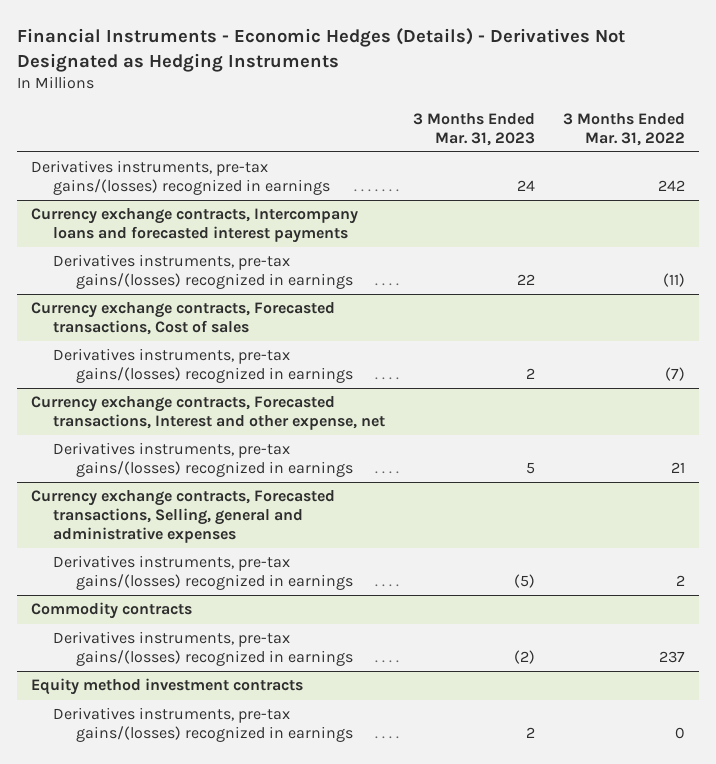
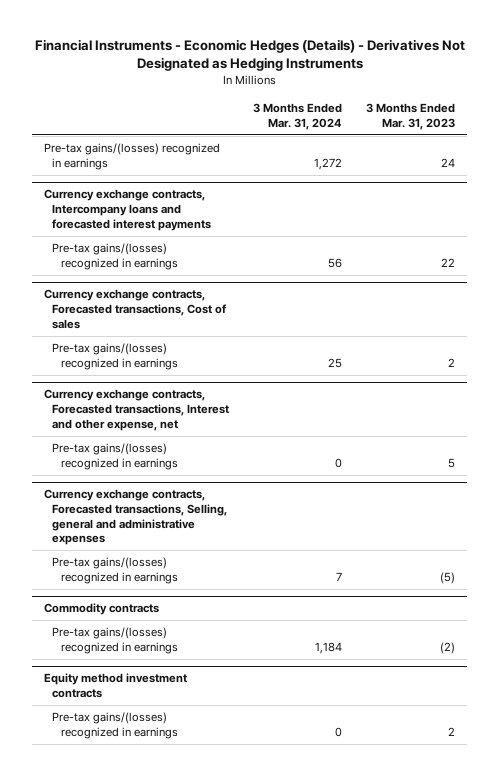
- | 3 Months Ended Mar. 31, 2023 | 3 Months Ended Mar. 31, 2022
+ | 3 Months Ended Mar. 31, 2024 | 3 Months Ended Mar. 31, 2023
- Derivatives instruments, pre-tax gains/(losses) recognized in earnings | 24 | 242
+ Pre-tax gains/(losses) recognized in earnings | 1,272 | 24
@ Currency exchange contracts, Intercompany loans and forecasted interest payments
- Derivatives instruments, pre-tax gains/(losses) recognized in earnings | 22 | (11)
+ Pre-tax gains/(losses) recognized in earnings | 56 | 22
@ Currency exchange contracts, Forecasted transactions, Cost of sales
- Derivatives instruments, pre-tax gains/(losses) recognized in earnings | 2 | (7)
+ Pre-tax gains/(losses) recognized in earnings | 25 | 2
@ Currency exchange contracts, Forecasted transactions, Interest and other expense, net
- Derivatives instruments, pre-tax gains/(losses) recognized in earnings | 5 | 21
+ Pre-tax gains/(losses) recognized in earnings | 0 | 5
@ Currency exchange contracts, Forecasted transactions, Selling, general and administrative expenses
- Derivatives instruments, pre-tax gains/(losses) recognized in earnings | (5) | 2
+ Pre-tax gains/(losses) recognized in earnings | 7 | (5)
@ Commodity contracts
- Derivatives instruments, pre-tax gains/(losses) recognized in earnings | (2) | 237
+ Pre-tax gains/(losses) recognized in earnings | 1,184 | (2)
@ Equity method investment contracts
- Derivatives instruments, pre-tax gains/(losses) recognized in earnings | 2 | 0
+ Pre-tax gains/(losses) recognized in earnings | 0 | 2

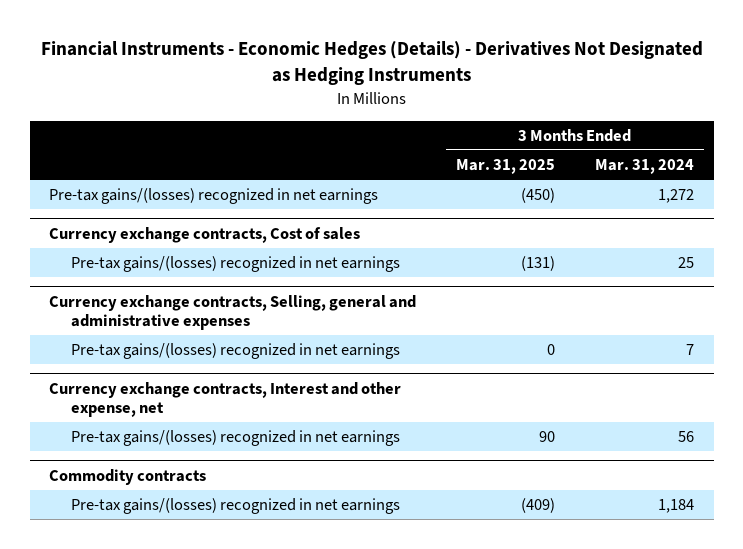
- | 3 Months Ended Mar. 31, 2024 | 3 Months Ended Mar. 31, 2023
+ | 3 Months Ended Mar. 31, 2025 | 3 Months Ended Mar. 31, 2024
- Pre-tax gains/(losses) recognized in earnings | 1,272 | 24
- Currency exchange contracts, Intercompany loans and forecasted interest payments
- Pre-tax gains/(losses) recognized in earnings | 56 | 22
- Currency exchange contracts, Forecasted transactions, Cost of sales
- Pre-tax gains/(losses) recognized in earnings | 25 | 2
- Currency exchange contracts, Forecasted transactions, Interest and other expense, net
- Pre-tax gains/(losses) recognized in earnings | 0 | 5
- Currency exchange contracts, Forecasted transactions, Selling, general and administrative expenses
- Pre-tax gains/(losses) recognized in earnings | 7 | (5)
+ Pre-tax gains/(losses) recognized in net earnings | (450) | 1,272
+ Currency exchange contracts, Cost of sales
+ Pre-tax gains/(losses) recognized in net earnings | (131) | 25
+ Currency exchange contracts, Selling, general and administrative expenses
+ Pre-tax gains/(losses) recognized in net earnings | 0 | 7
+ Currency exchange contracts, Interest and other expense, net
+ Pre-tax gains/(losses) recognized in net earnings | 90 | 56
@ Commodity contracts
- Pre-tax gains/(losses) recognized in earnings | 1,184 | (2)
- Equity method investment contracts
- Pre-tax gains/(losses) recognized in earnings | 0 | 2
@ Commodity contracts
+ Pre-tax gains/(losses) recognized in net earnings | (409) | 1,184

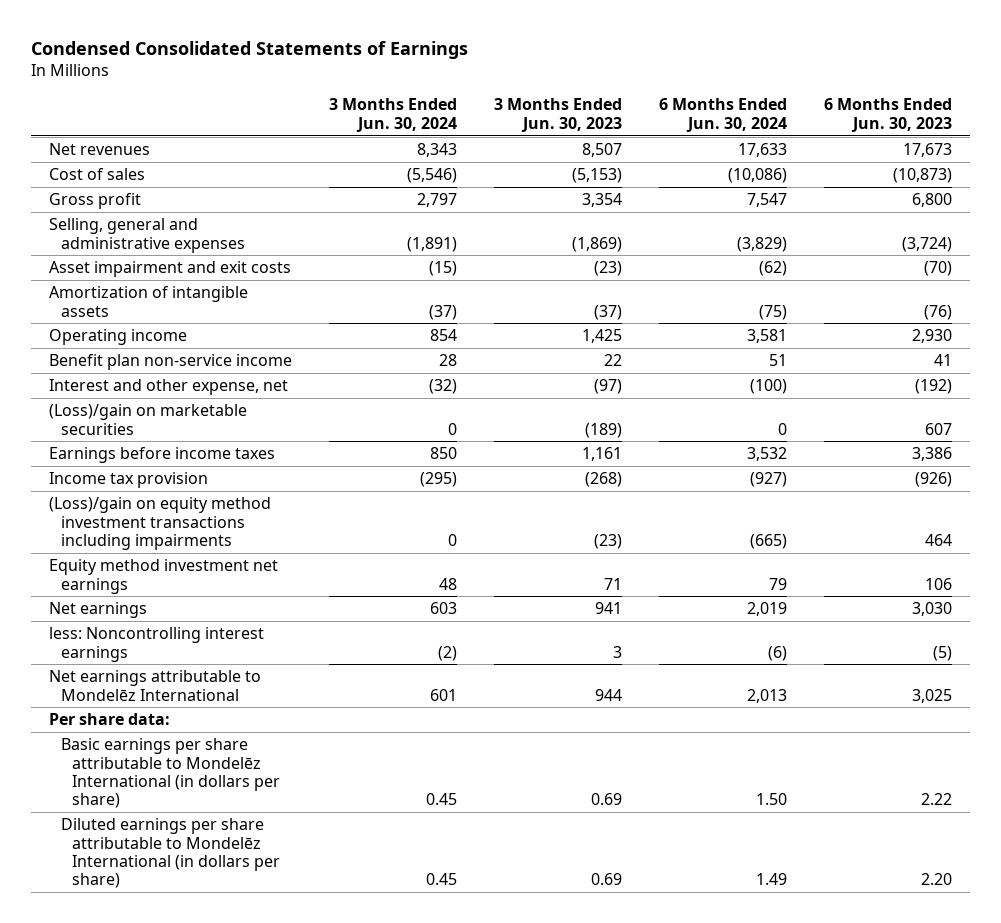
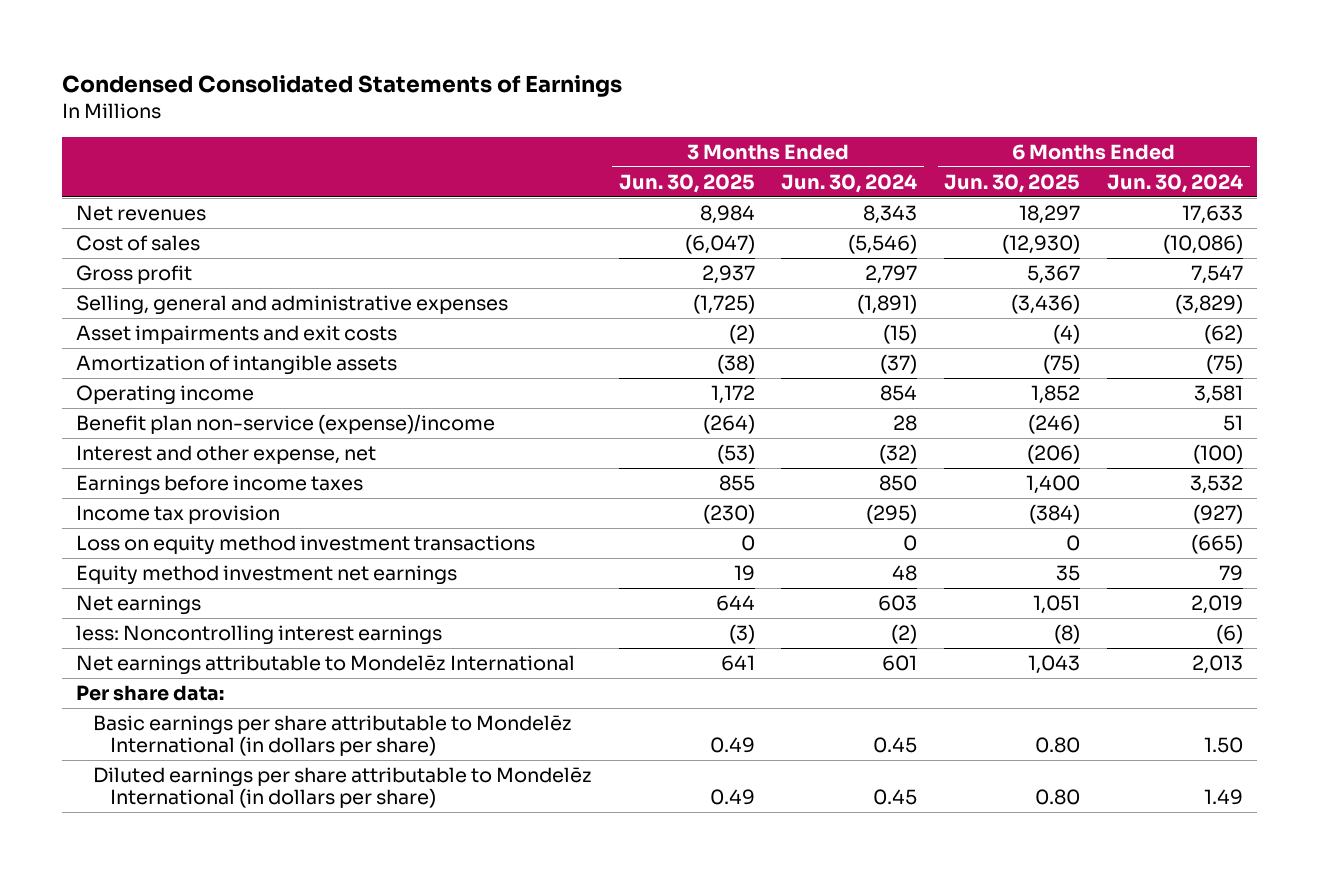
- | 3 Months Ended Jun. 30, 2024 | 3 Months Ended Jun. 30, 2023 | 6 Months Ended Jun. 30, 2024 | 6 Months Ended Jun. 30, 2023
+ | 3 Months Ended Jun. 30, 2025 | 3 Months Ended Jun. 30, 2024 | 6 Months Ended Jun. 30, 2025 | 6 Months Ended Jun. 30, 2024
- Asset impairment and exit costs | (15) | (23) | (62) | (70)
+ Asset impairments and exit costs | (2) | (15) | (4) | (62)
- Benefit plan non-service income | 28 | 22 | 51 | 41
+ Benefit plan non-service (expense)/income | (264) | 28 | (246) | 51
- (Loss)/gain on marketable securities | 0 | (189) | 0 | 607
- (Loss)/gain on equity method investment transactions including impairments | 0 | (23) | (665) | 464
+ Loss on equity method investment transactions | 0 | 0 | 0 | (665)

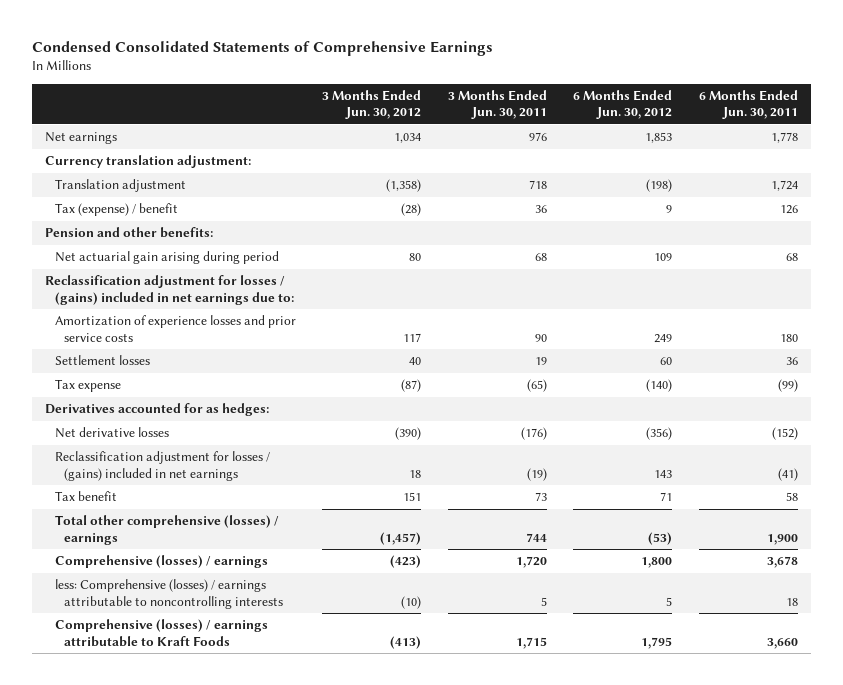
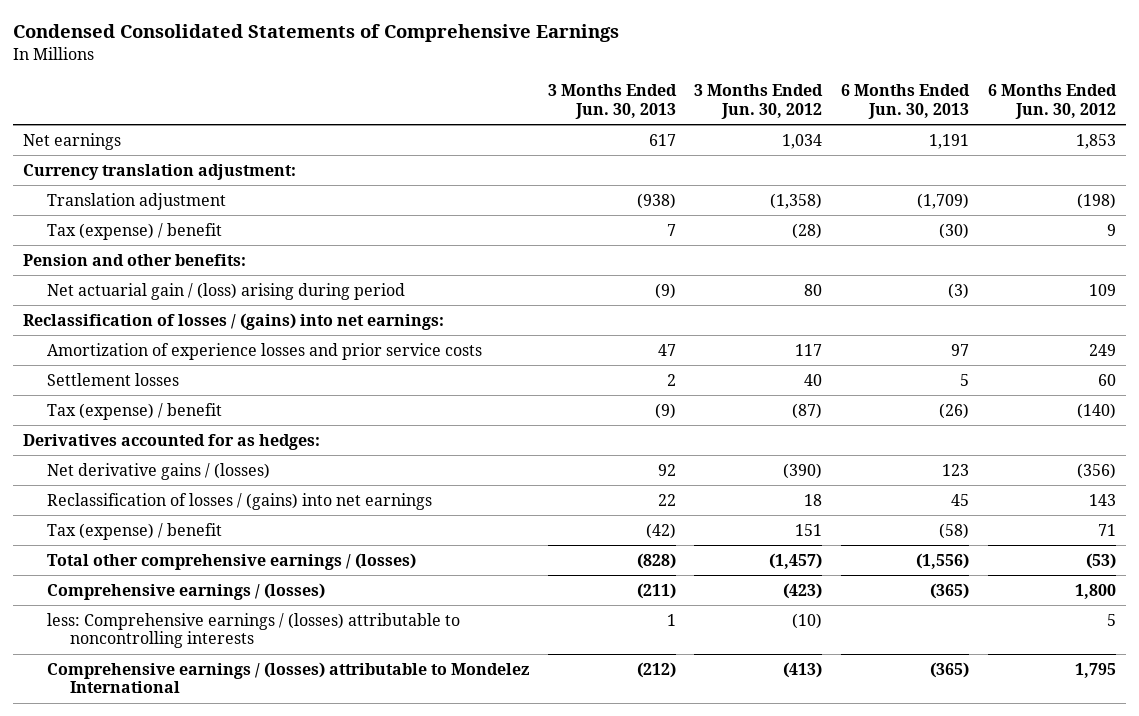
- | 3 Months Ended Jun. 30, 2012 | 3 Months Ended Jun. 30, 2011 | 6 Months Ended Jun. 30, 2012 | 6 Months Ended Jun. 30, 2011
+ | 3 Months Ended Jun. 30, 2013 | 3 Months Ended Jun. 30, 2012 | 6 Months Ended Jun. 30, 2013 | 6 Months Ended Jun. 30, 2012
- Net actuarial gain arising during period | 80 | 68 | 109 | 68
- Reclassification adjustment for losses / (gains) included in net earnings due to:
+ Net actuarial gain / (loss) arising during period | (9) | 80 | (3) | 109
+ Reclassification of losses / (gains) into net earnings:
- Tax expense | (87) | (65) | (140) | (99)
+ Tax (expense) / benefit | (9) | (87) | (26) | (140)
- Net derivative losses | (390) | (176) | (356) | (152)
- Reclassification adjustment for losses / (gains) included in net earnings | 18 | (19) | 143 | (41)
- Tax benefit | 151 | 73 | 71 | 58
- Total other comprehensive (losses) / earnings | (1,457) | 744 | (53) | 1,900
- Comprehensive (losses) / earnings | (423) | 1,720 | 1,800 | 3,678
- less: Comprehensive (losses) / earnings attributable to noncontrolling interests | (10) | 5 | 5 | 18
- Comprehensive (losses) / earnings attributable to Kraft Foods | (413) | 1,715 | 1,795 | 3,660
+ Net derivative gains / (losses) | 92 | (390) | 123 | (356)
+ Reclassification of losses / (gains) into net earnings | 22 | 18 | 45 | 143
+ Tax (expense) / benefit | (42) | 151 | (58) | 71
+ Total other comprehensive earnings / (losses) | (828) | (1,457) | (1,556) | (53)
+ Comprehensive earnings / (losses) | (211) | (423) | (365) | 1,800
+ less: Comprehensive earnings / (losses) attributable to noncontrolling interests | 1 | (10) | | 5
+ Comprehensive earnings / (losses) attributable to Mondelez International | (212) | (413) | (365) | 1,795

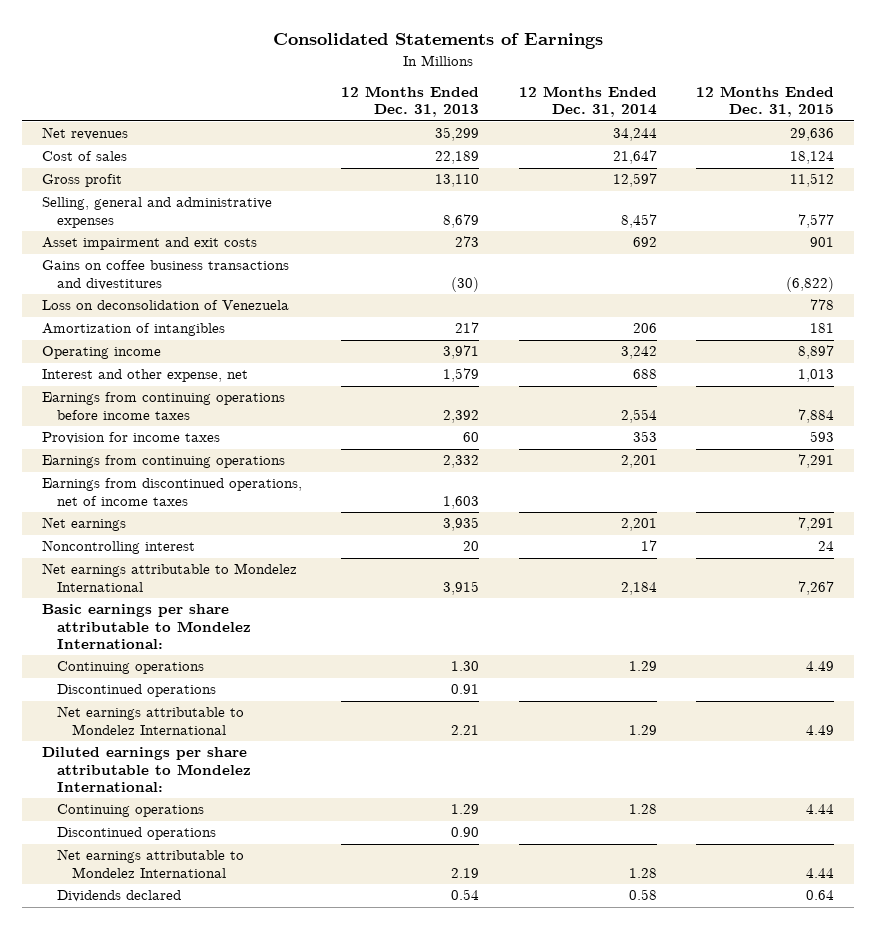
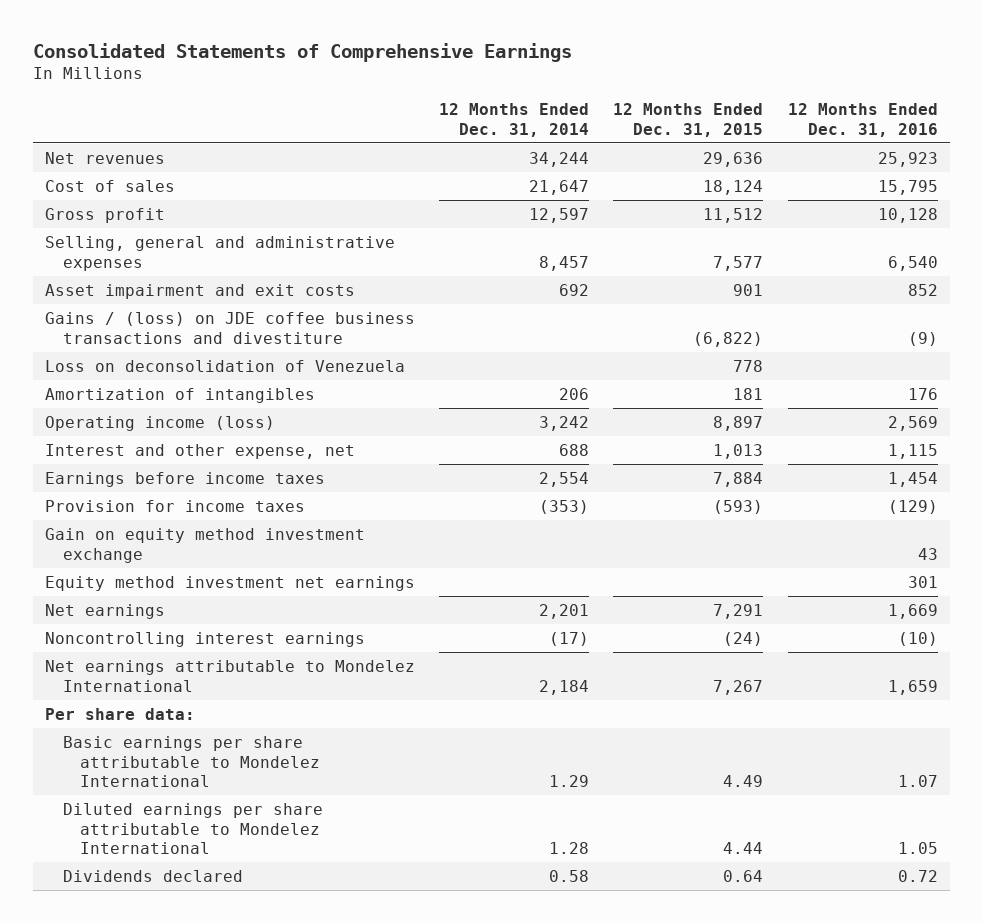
- Consolidated Statements of Earnings
+ Consolidated Statements of Comprehensive Earnings
- | 12 Months Ended Dec. 31, 2013 | 12 Months Ended Dec. 31, 2014 | 12 Months Ended Dec. 31, 2015
+ | 12 Months Ended Dec. 31, 2014 | 12 Months Ended Dec. 31, 2015 | 12 Months Ended Dec. 31, 2016
- Gains on coffee business transactions and divestitures | (30) | | (6,822)
+ Gains / (loss) on JDE coffee business transactions and divestiture | | (6,822) | (9)
- Operating income | 3,971 | 3,242 | 8,897
+ Operating income (loss) | 3,242 | 8,897 | 2,569
- Earnings from continuing operations before income taxes | 2,392 | 2,554 | 7,884
- Provision for income taxes | 60 | 353 | 593
- Earnings from continuing operations | 2,332 | 2,201 | 7,291
- Earnings from discontinued operations, net of income taxes | 1,603 | |
+ Earnings before income taxes | 2,554 | 7,884 | 1,454
+ Provision for income taxes | (353) | (593) | (129)
+ Gain on equity method investment exchange | | | 43
+ Equity method investment net earnings | | | 301
- Noncontrolling interest | 20 | 17 | 24
+ Noncontrolling interest earnings | (17) | (24) | (10)
- Basic earnings per share attributable to Mondelez International:
- Continuing operations | 1.30 | 1.29 | 4.49
- Discontinued operations | 0.91 | |
- Net earnings attributable to Mondelez International | 2.21 | 1.29 | 4.49
- Diluted earnings per share attributable to Mondelez International:
- Continuing operations | 1.29 | 1.28 | 4.44
- Discontinued operations | 0.90 | |
- Net earnings attributable to Mondelez International | 2.19 | 1.28 | 4.44
+ Per share data:
+ Basic earnings per share attributable to Mondelez International | 1.29 | 4.49 | 1.07
+ Diluted earnings per share attributable to Mondelez International | 1.28 | 4.44 | 1.05

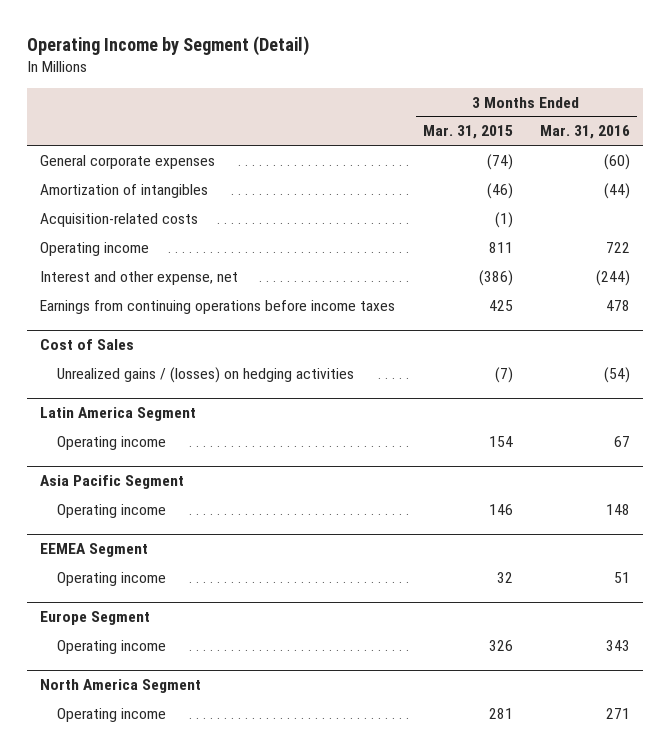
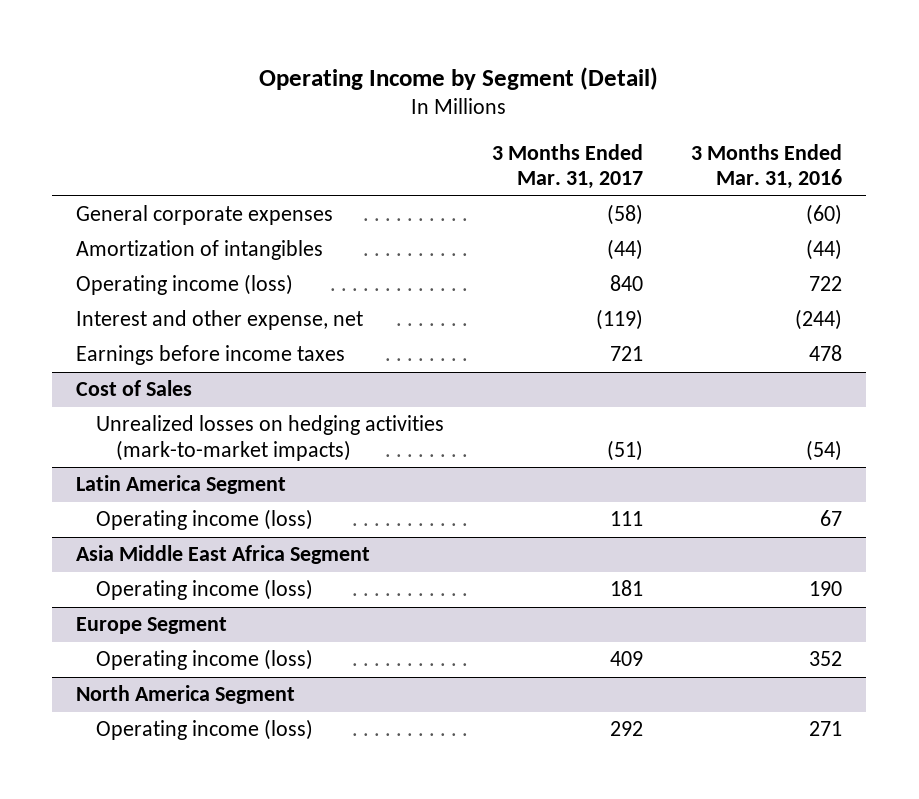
- | 3 Months Ended Mar. 31, 2015 | 3 Months Ended Mar. 31, 2016
+ | 3 Months Ended Mar. 31, 2017 | 3 Months Ended Mar. 31, 2016
- Acquisition-related costs | (1) |
- Operating income | 811 | 722
+ Operating income (loss) | 840 | 722
- Earnings from continuing operations before income taxes | 425 | 478
+ Earnings before income taxes | 721 | 478
@ Cost of Sales
- Unrealized gains / (losses) on hedging activities | (7) | (54)
+ Unrealized losses on hedging activities (mark-to-market impacts) | (51) | (54)
@ Latin America Segment
- Operating income | 154 | 67
- Asia Pacific Segment
- Operating income | 146 | 148
- EEMEA Segment
- Operating income | 32 | 51
@ Latin America Segment
+ Operating income (loss) | 111 | 67
+ Asia Middle East Africa Segment
+ Operating income (loss) | 181 | 190
@ Europe Segment
- Operating income | 326 | 343
+ Operating income (loss) | 409 | 352
@ North America Segment
- Operating income | 281 | 271
+ Operating income (loss) | 292 | 271

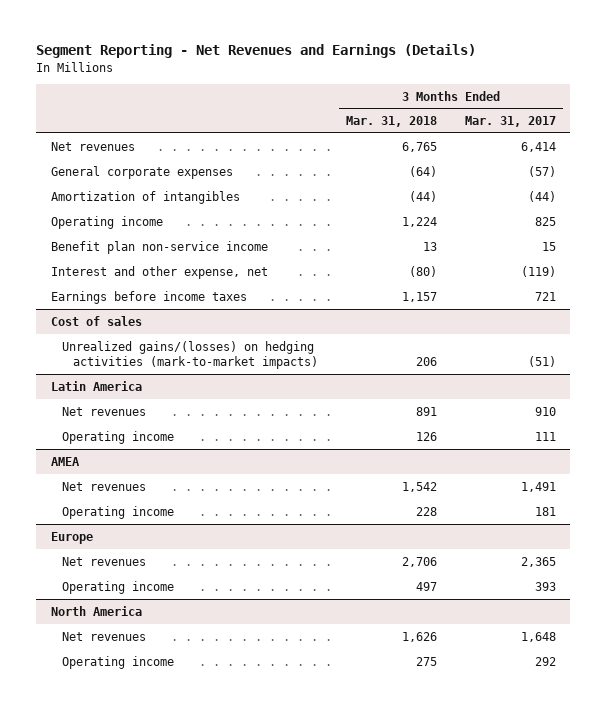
- Operating Income by Segment (Detail)
+ Segment Reporting - Net Revenues and Earnings (Details)
- | 3 Months Ended Mar. 31, 2017 | 3 Months Ended Mar. 31, 2016
+ | 3 Months Ended Mar. 31, 2018 | 3 Months Ended Mar. 31, 2017
- General corporate expenses | (58) | (60)
+ Net revenues | 6,765 | 6,414
+ General corporate expenses | (64) | (57)
- Operating income (loss) | 840 | 722
+ Operating income | 1,224 | 825
+ Benefit plan non-service income | 13 | 15
- Cost of Sales
- Unrealized losses on hedging activities (mark-to-market impacts) | (51) | (54)
- Latin America Segment
- Operating income (loss) | 111 | 67
- Asia Middle East Africa Segment
- Operating income (loss) | 181 | 190
- Europe Segment
- Operating income (loss) | 409 | 352
- North America Segment
- Operating income (loss) | 292 | 271
+ Cost of sales
+ Unrealized gains/(losses) on hedging activities (mark-to-market impacts) | 206 | (51)
+ Latin America
+ Net revenues | 891 | 910
+ Operating income | 126 | 111
+ AMEA
+ Net revenues | 1,542 | 1,491
+ Operating income | 228 | 181
+ Europe
+ Net revenues | 2,706 | 2,365
+ Operating income | 497 | 393
+ North America
+ Net revenues | 1,626 | 1,648
+ Operating income | 275 | 292

